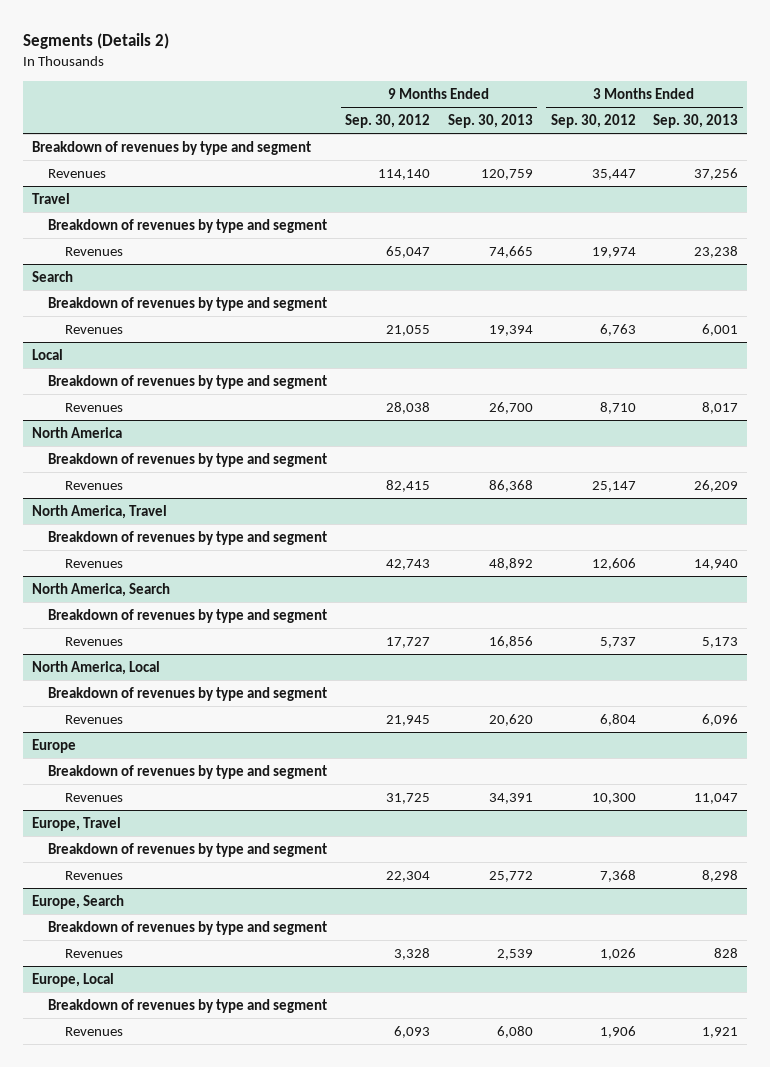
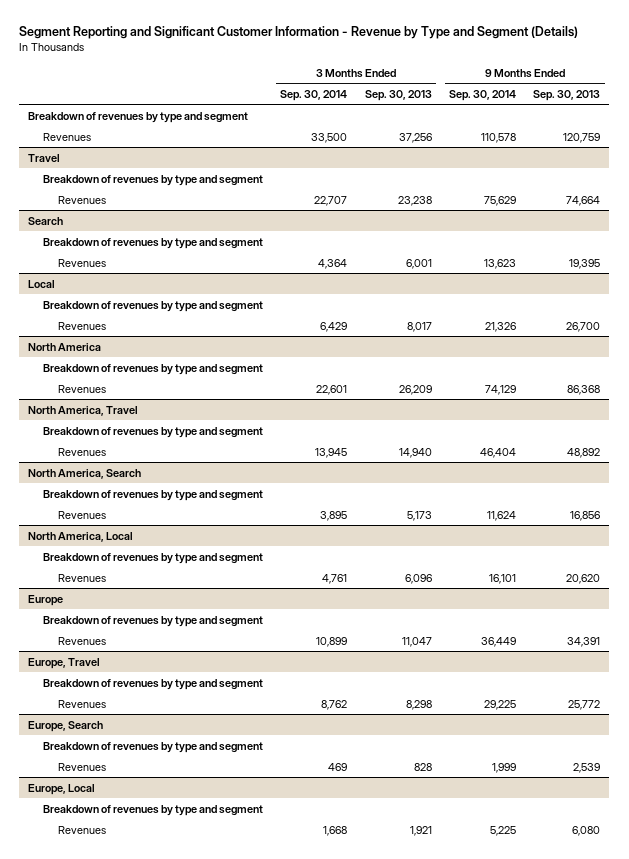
- Segments (Details 2)
+ Segment Reporting and Significant Customer Information - Revenue by Type and Segment (Details)
- | 9 Months Ended Sep. 30, 2012 | 9 Months Ended Sep. 30, 2013 | 3 Months Ended Sep. 30, 2012 | 3 Months Ended Sep. 30, 2013
+ | 3 Months Ended Sep. 30, 2014 | 3 Months Ended Sep. 30, 2013 | 9 Months Ended Sep. 30, 2014 | 9 Months Ended Sep. 30, 2013
@ Travel
- Revenues | 65,047 | 74,665 | 19,974 | 23,238
+ Revenues | 22,707 | 23,238 | 75,629 | 74,664
@ Search
- Revenues | 21,055 | 19,394 | 6,763 | 6,001
+ Revenues | 4,364 | 6,001 | 13,623 | 19,395

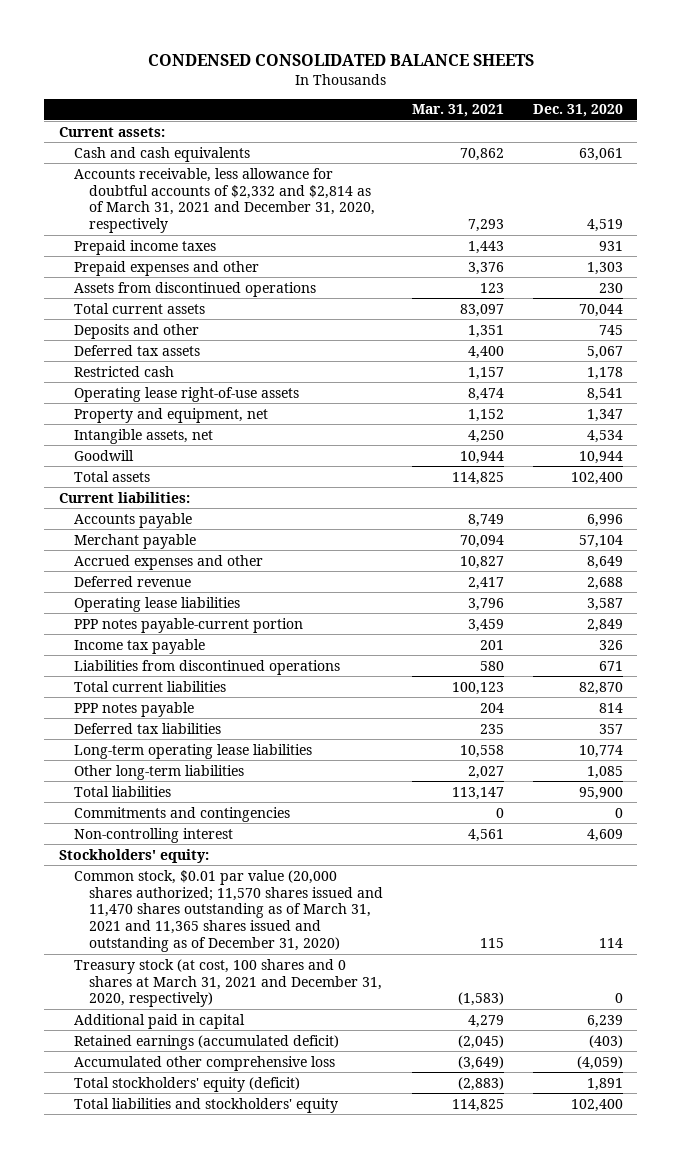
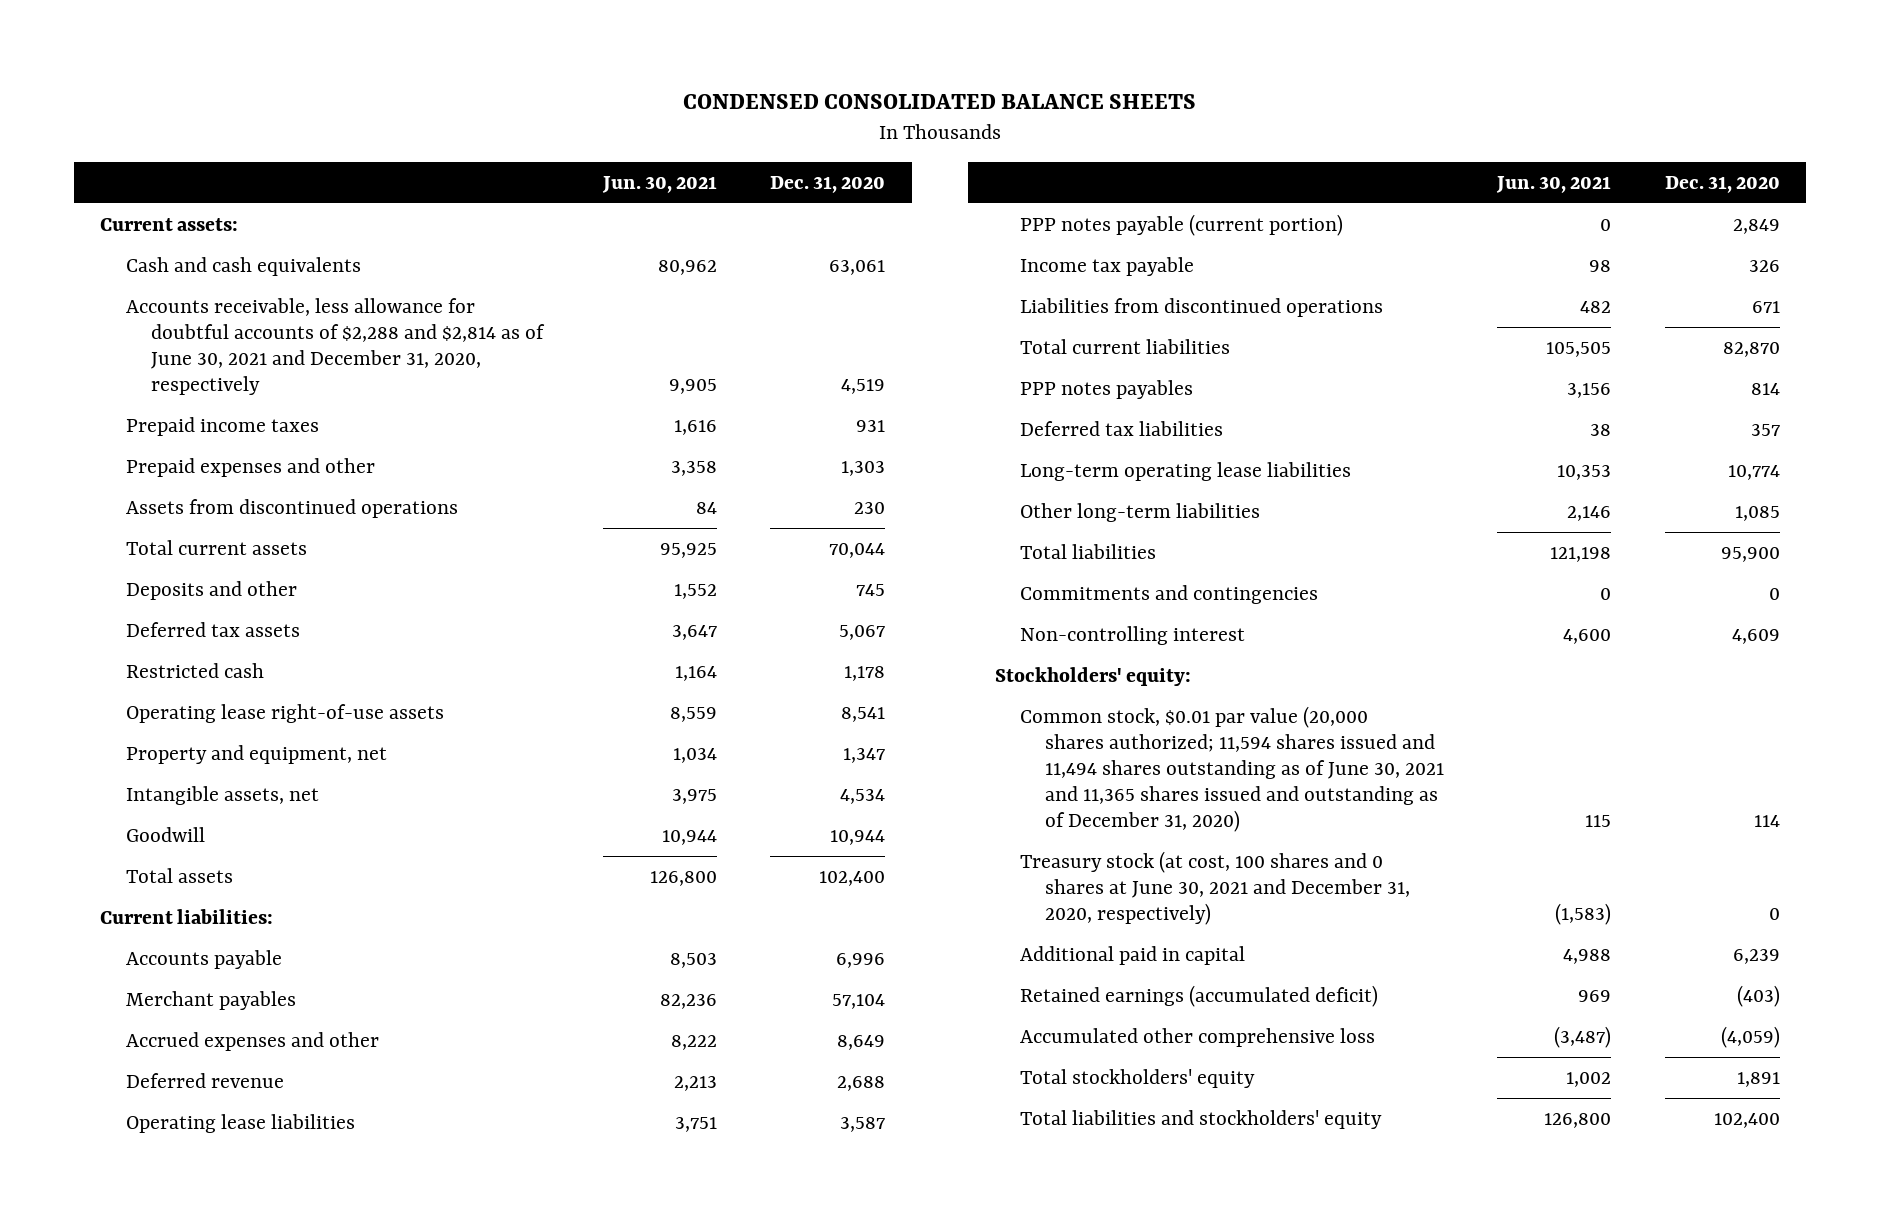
- | Mar. 31, 2021 | Dec. 31, 2020
+ | Jun. 30, 2021 | Dec. 31, 2020
- Accounts receivable, less allowance for doubtful accounts of $2,332 and $2,814 as of March 31, 2021 and December 31, 2020, respectively | 7,293 | 4,519
+ Accounts receivable, less allowance for doubtful accounts of $2,288 and $2,814 as of June 30, 2021 and December 31, 2020, respectively | 9,905 | 4,519
- Merchant payable | 70,094 | 57,104
+ Merchant payables | 82,236 | 57,104
- PPP notes payable-current portion | 3,459 | 2,849
+ PPP notes payable (current portion) | 0 | 2,849
- PPP notes payable | 204 | 814
+ PPP notes payables | 3,156 | 814
- Common stock, $0.01 par value (20,000 shares authorized; 11,570 shares issued and 11,470 shares outstanding as of March 31, 2021 and 11,365 shares issued and outstanding as of December 31, 2020) | 115 | 114
- Treasury stock (at cost, 100 shares and 0 shares at March 31, 2021 and December 31, 2020, respectively) | (1,583) | 0
+ Common stock, $0.01 par value (20,000 shares authorized; 11,594 shares issued and 11,494 shares outstanding as of June 30, 2021 and 11,365 shares issued and outstanding as of December 31, 2020) | 115 | 114
+ Treasury stock (at cost, 100 shares and 0 shares at June 30, 2021 and December 31, 2020, respectively) | (1,583) | 0
- Total stockholders' equity (deficit) | (2,883) | 1,891
+ Total stockholders' equity | 1,002 | 1,891

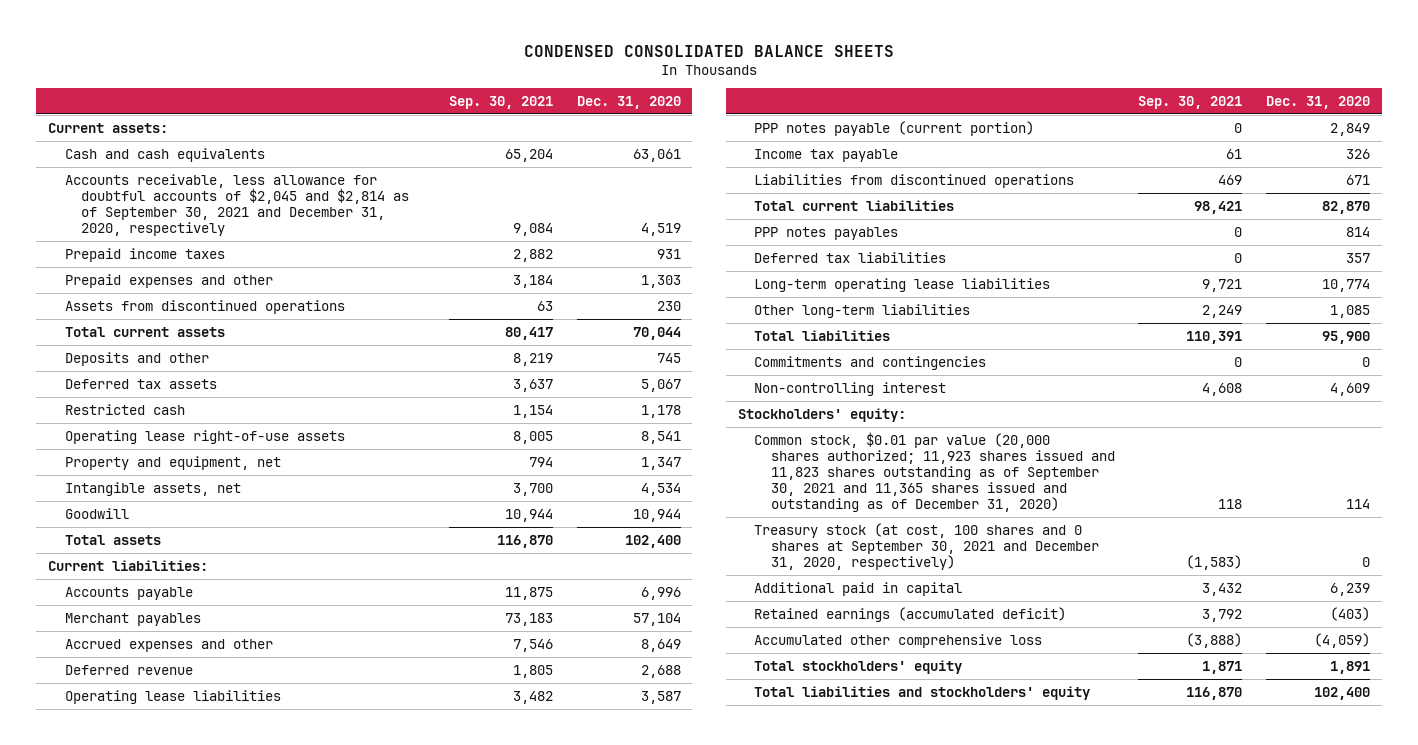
- | Jun. 30, 2021 | Dec. 31, 2020
+ | Sep. 30, 2021 | Dec. 31, 2020
- Accounts receivable, less allowance for doubtful accounts of $2,288 and $2,814 as of June 30, 2021 and December 31, 2020, respectively | 9,905 | 4,519
+ Accounts receivable, less allowance for doubtful accounts of $2,045 and $2,814 as of September 30, 2021 and December 31, 2020, respectively | 9,084 | 4,519
- Common stock, $0.01 par value (20,000 shares authorized; 11,594 shares issued and 11,494 shares outstanding as of June 30, 2021 and 11,365 shares issued and outstanding as of December 31, 2020) | 115 | 114
- Treasury stock (at cost, 100 shares and 0 shares at June 30, 2021 and December 31, 2020, respectively) | (1,583) | 0
+ Common stock, $0.01 par value (20,000 shares authorized; 11,923 shares issued and 11,823 shares outstanding as of September 30, 2021 and 11,365 shares issued and outstanding as of December 31, 2020) | 118 | 114
+ Treasury stock (at cost, 100 shares and 0 shares at September 30, 2021 and December 31, 2020, respectively) | (1,583) | 0

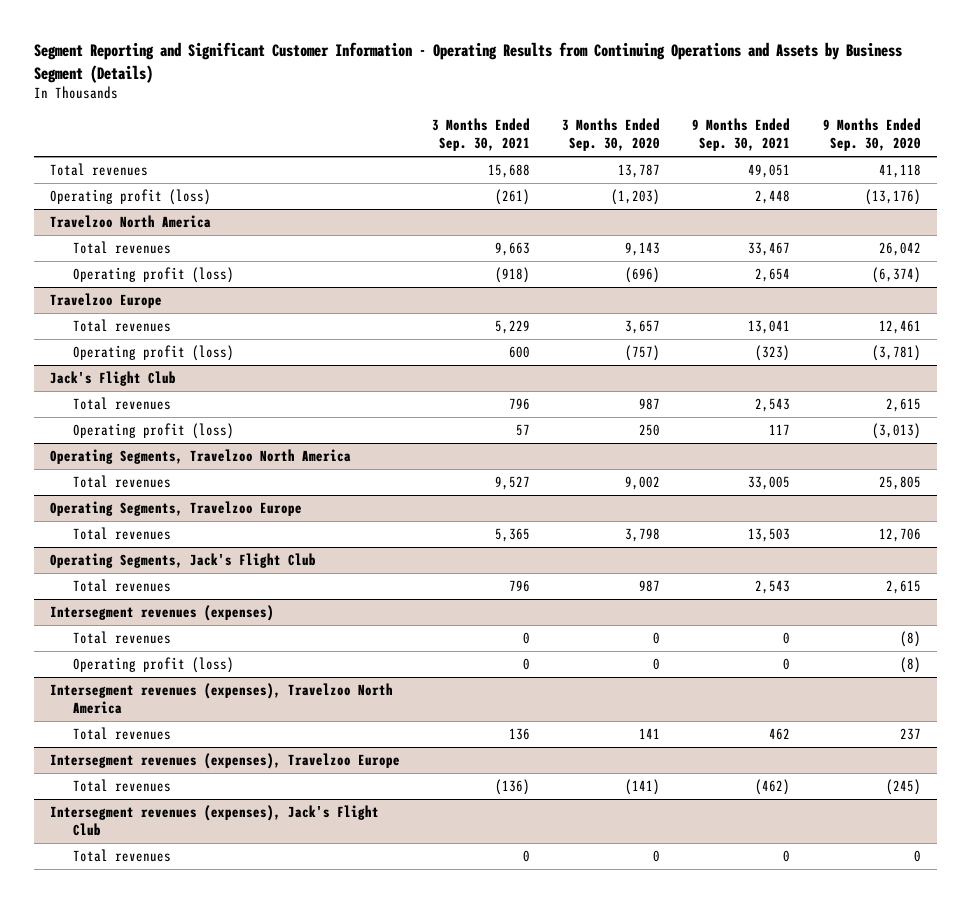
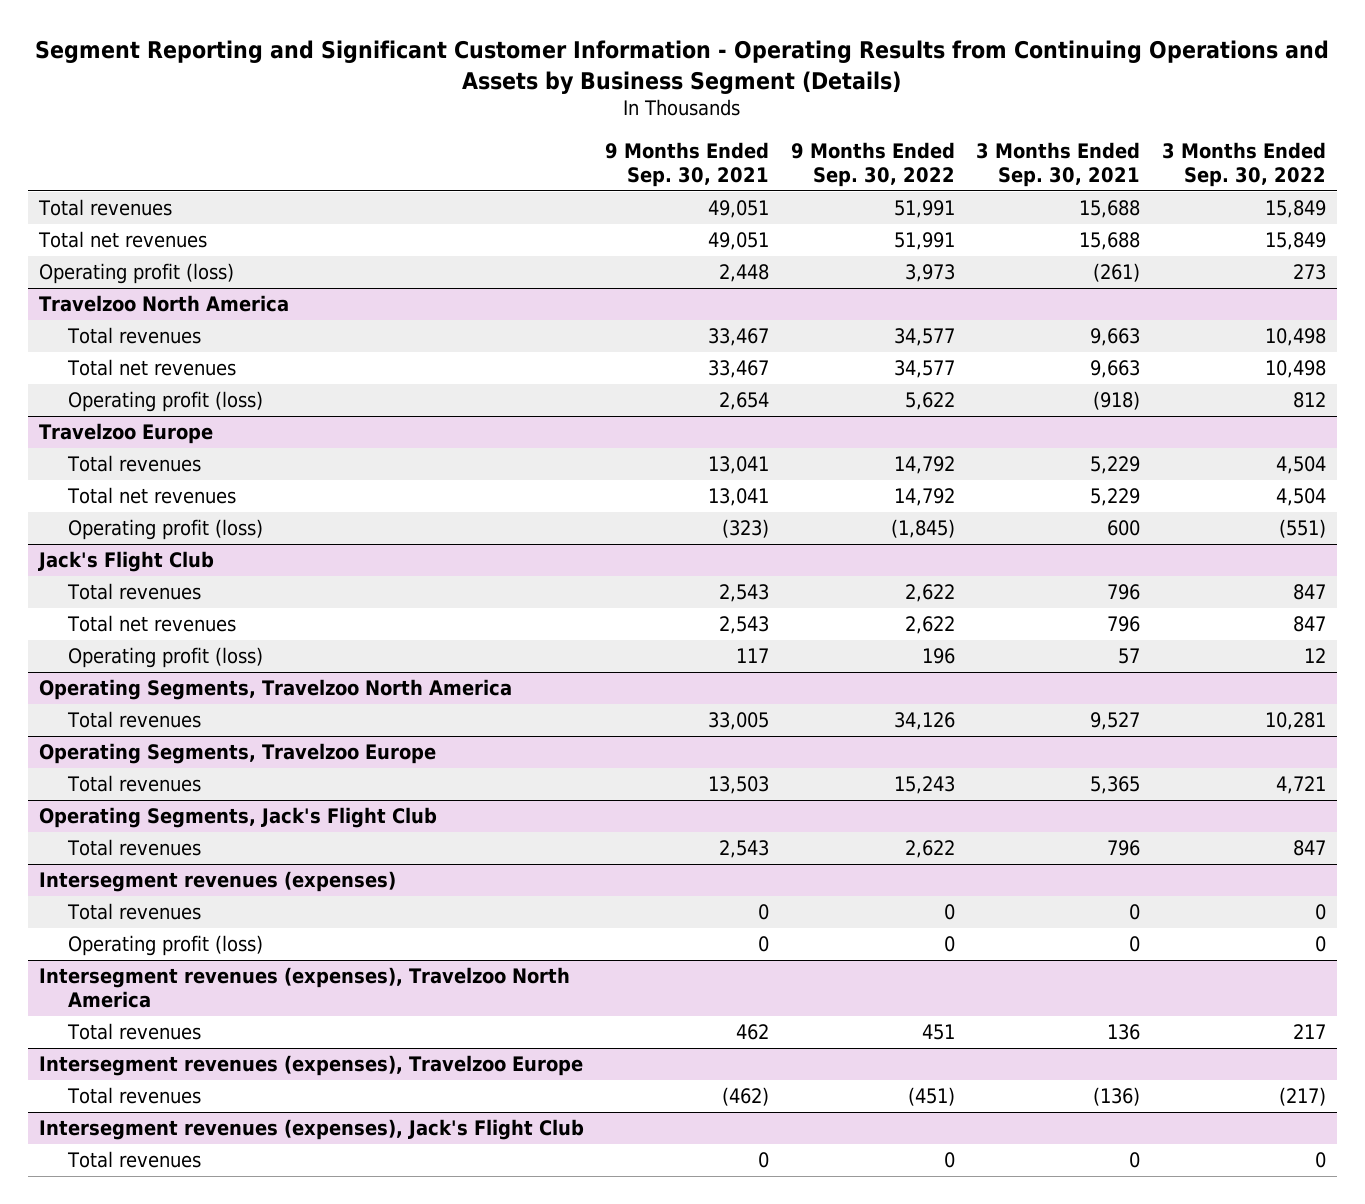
- | 3 Months Ended Sep. 30, 2021 | 3 Months Ended Sep. 30, 2020 | 9 Months Ended Sep. 30, 2021 | 9 Months Ended Sep. 30, 2020
+ | 9 Months Ended Sep. 30, 2021 | 9 Months Ended Sep. 30, 2022 | 3 Months Ended Sep. 30, 2021 | 3 Months Ended Sep. 30, 2022
+ Total net revenues | 49,051 | 51,991 | 15,688 | 15,849
@ Travelzoo North America
+ Total net revenues | 33,467 | 34,577 | 9,663 | 10,498
@ Travelzoo Europe
+ Total net revenues | 13,041 | 14,792 | 5,229 | 4,504
@ Jack's Flight Club
+ Total net revenues | 2,543 | 2,622 | 796 | 847

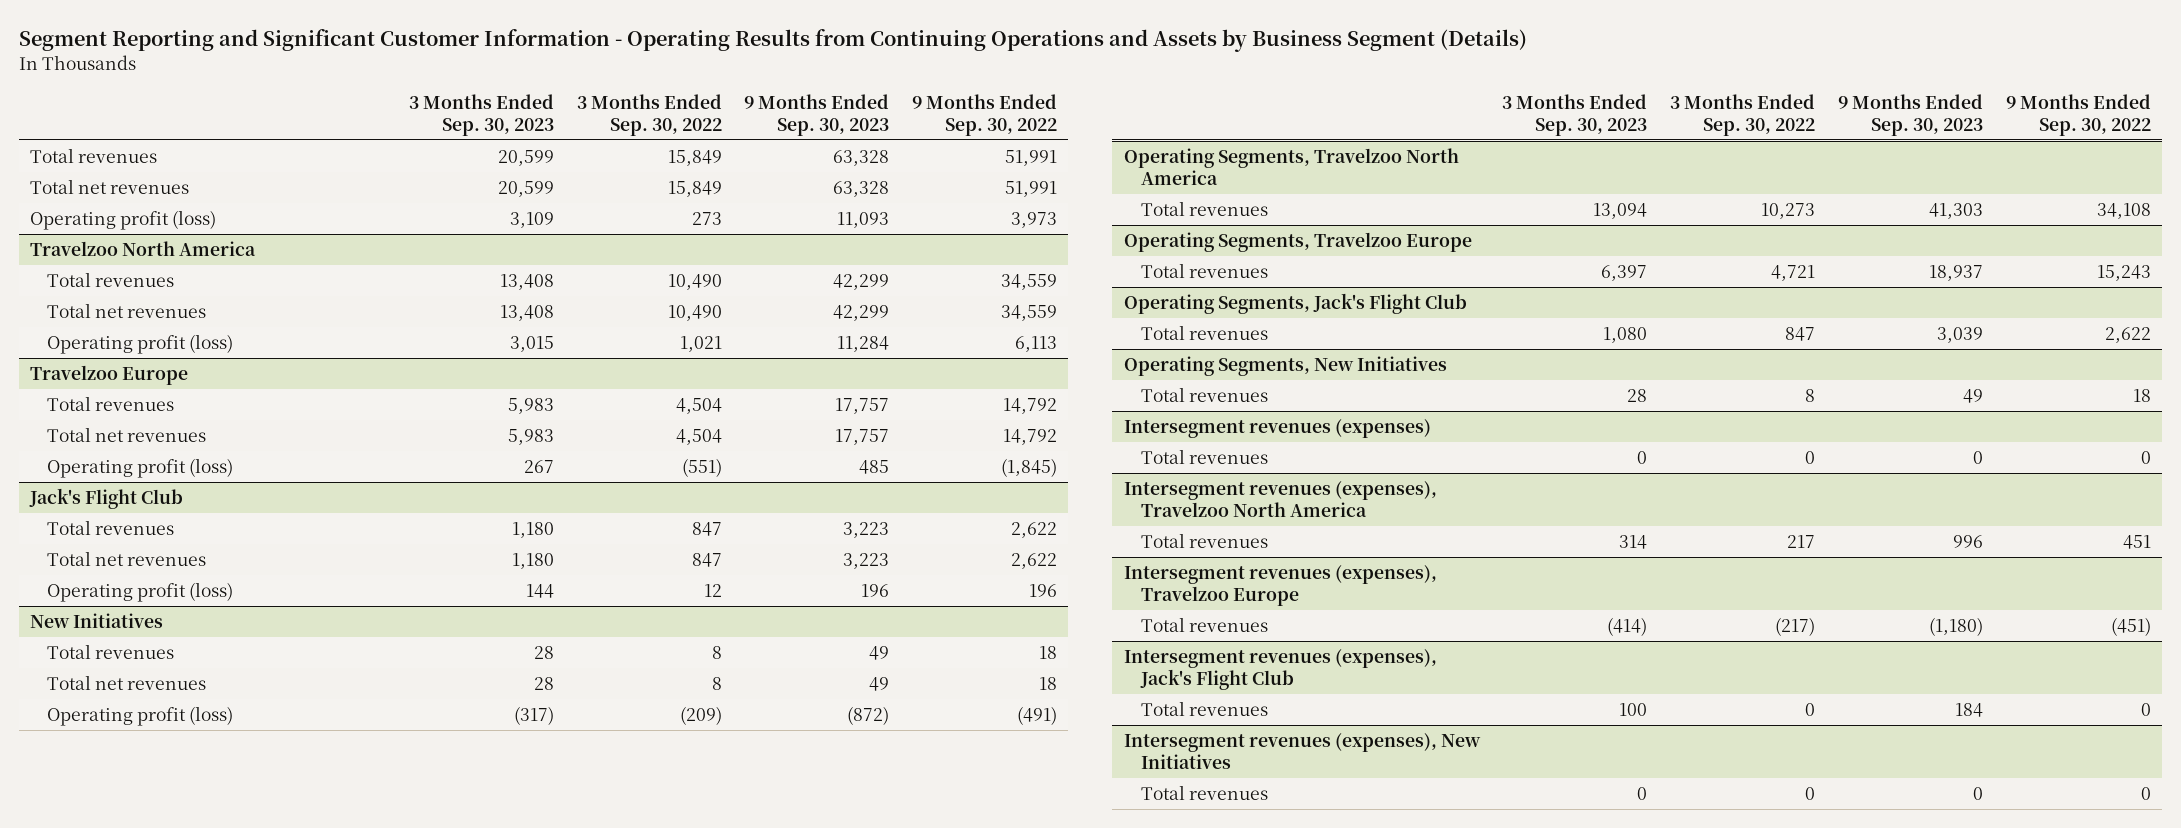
- | 9 Months Ended Sep. 30, 2021 | 9 Months Ended Sep. 30, 2022 | 3 Months Ended Sep. 30, 2021 | 3 Months Ended Sep. 30, 2022
+ | 3 Months Ended Sep. 30, 2023 | 3 Months Ended Sep. 30, 2022 | 9 Months Ended Sep. 30, 2023 | 9 Months Ended Sep. 30, 2022
@ Travelzoo North America
- Total revenues | 33,467 | 34,577 | 9,663 | 10,498
- Total net revenues | 33,467 | 34,577 | 9,663 | 10,498
- Operating profit (loss) | 2,654 | 5,622 | (918) | 812
+ Total revenues | 13,408 | 10,490 | 42,299 | 34,559
+ Total net revenues | 13,408 | 10,490 | 42,299 | 34,559
+ Operating profit (loss) | 3,015 | 1,021 | 11,284 | 6,113
+ New Initiatives
+ Total revenues | 28 | 8 | 49 | 18
+ Total net revenues | 28 | 8 | 49 | 18
+ Operating profit (loss) | (317) | (209) | (872) | (491)
@ Operating Segments, Travelzoo North America
- Total revenues | 33,005 | 34,126 | 9,527 | 10,281
+ Total revenues | 13,094 | 10,273 | 41,303 | 34,108
+ Operating Segments, New Initiatives
+ Total revenues | 28 | 8 | 49 | 18
@ Intersegment revenues (expenses)
- Operating profit (loss) | 0 | 0 | 0 | 0
+ Intersegment revenues (expenses), New Initiatives
+ Total revenues | 0 | 0 | 0 | 0

